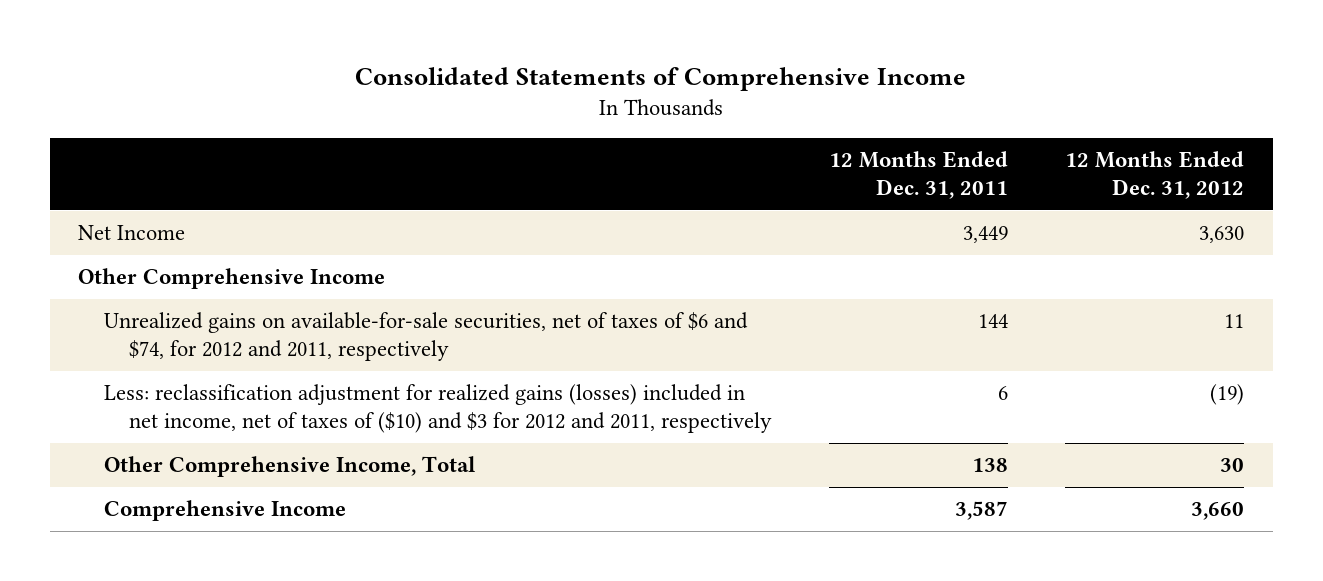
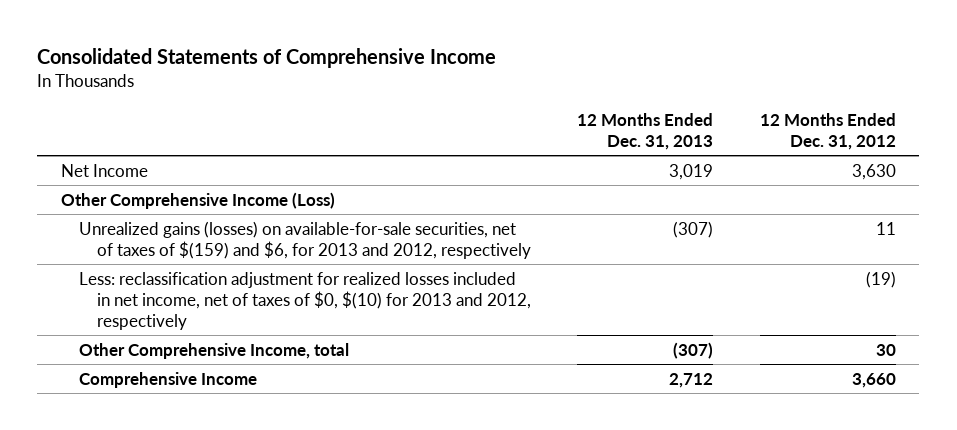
- | 12 Months Ended Dec. 31, 2011 | 12 Months Ended Dec. 31, 2012
+ | 12 Months Ended Dec. 31, 2013 | 12 Months Ended Dec. 31, 2012
- Other Comprehensive Income
- Unrealized gains on available-for-sale securities, net of taxes of $6 and $74, for 2012 and 2011, respectively | 144 | 11
- Less: reclassification adjustment for realized gains (losses) included in net income, net of taxes of ($10) and $3 for 2012 and 2011, respectively | 6 | (19)
- Other Comprehensive Income, Total | 138 | 30
+ Other Comprehensive Income (Loss)
+ Unrealized gains (losses) on available-for-sale securities, net of taxes of $(159) and $6, for 2013 and 2012, respectively | (307) | 11
+ Less: reclassification adjustment for realized losses included in net income, net of taxes of $0, $(10) for 2013 and 2012, respectively | | (19)
+ Other Comprehensive Income, total | (307) | 30

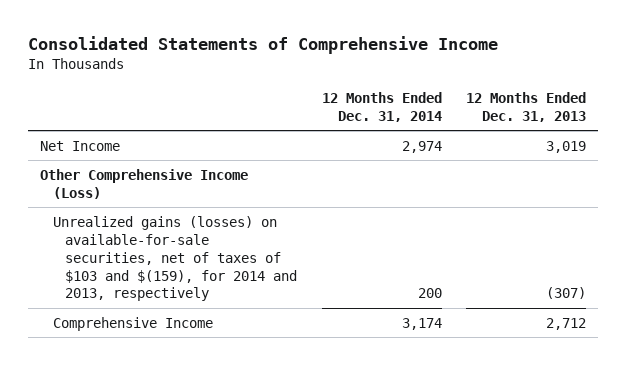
- | 12 Months Ended Dec. 31, 2013 | 12 Months Ended Dec. 31, 2012
+ | 12 Months Ended Dec. 31, 2014 | 12 Months Ended Dec. 31, 2013
- Unrealized gains (losses) on available-for-sale securities, net of taxes of $(159) and $6, for 2013 and 2012, respectively | (307) | 11
- Less: reclassification adjustment for realized losses included in net income, net of taxes of $0, $(10) for 2013 and 2012, respectively | | (19)
- Other Comprehensive Income, total | (307) | 30
+ Unrealized gains (losses) on available-for-sale securities, net of taxes of $103 and $(159), for 2014 and 2013, respectively | 200 | (307)

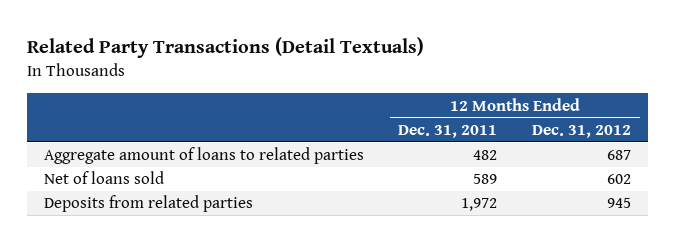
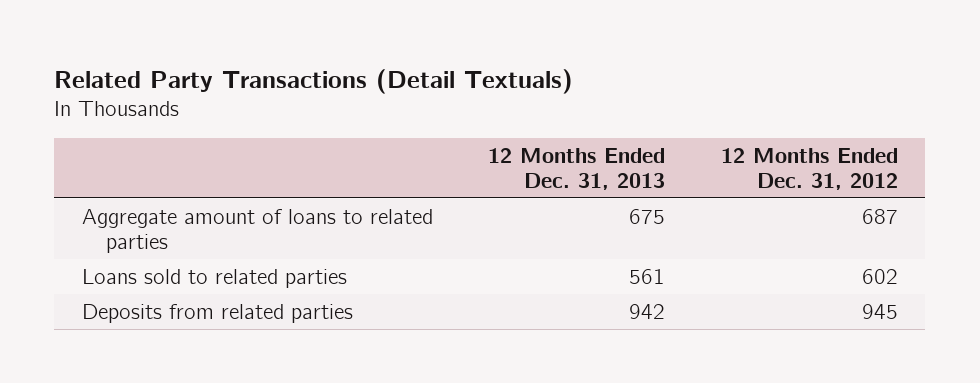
- | 12 Months Ended Dec. 31, 2011 | 12 Months Ended Dec. 31, 2012
+ | 12 Months Ended Dec. 31, 2013 | 12 Months Ended Dec. 31, 2012
- Net of loans sold | 589 | 602
+ Loans sold to related parties | 561 | 602

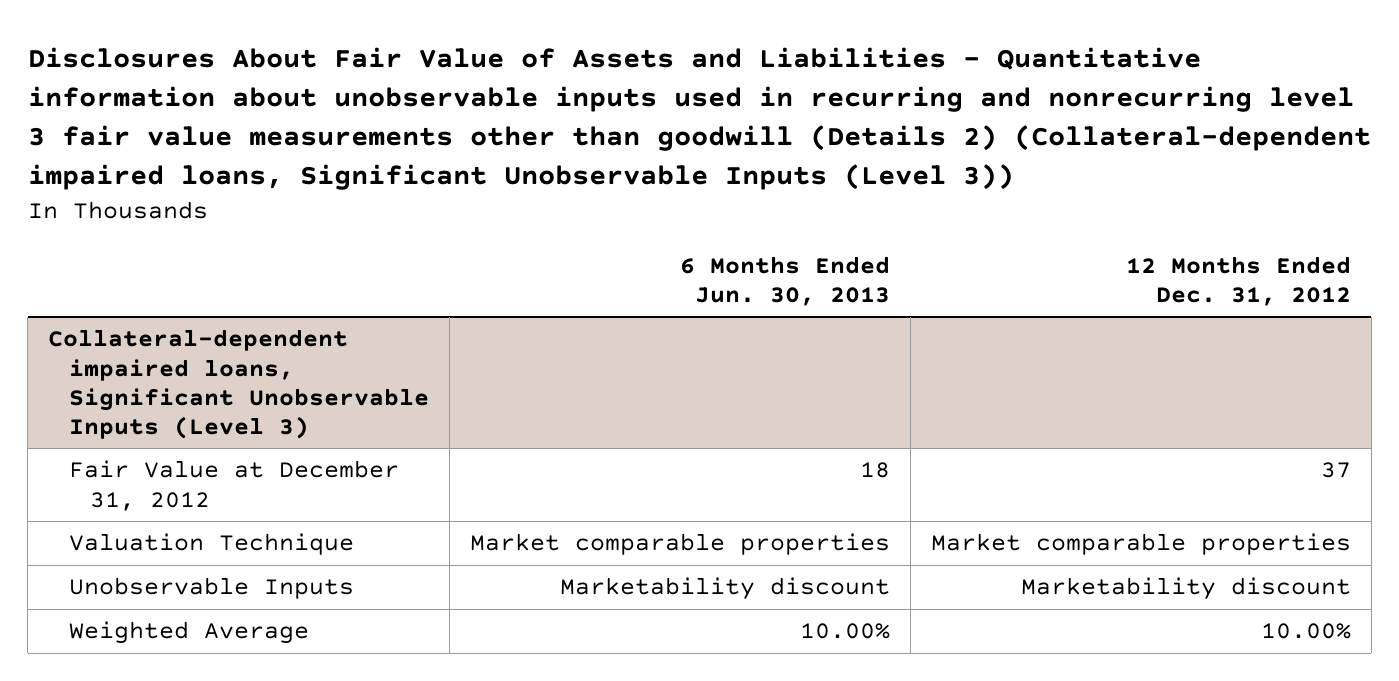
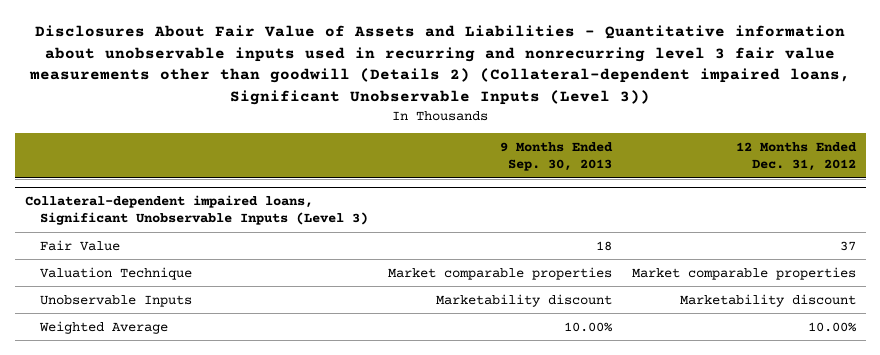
- | 6 Months Ended Jun. 30, 2013 | 12 Months Ended Dec. 31, 2012
+ | 9 Months Ended Sep. 30, 2013 | 12 Months Ended Dec. 31, 2012
@ Collateral-dependent impaired loans, Significant Unobservable Inputs (Level 3)
- Fair Value at December 31, 2012 | 18 | 37
+ Fair Value | 18 | 37

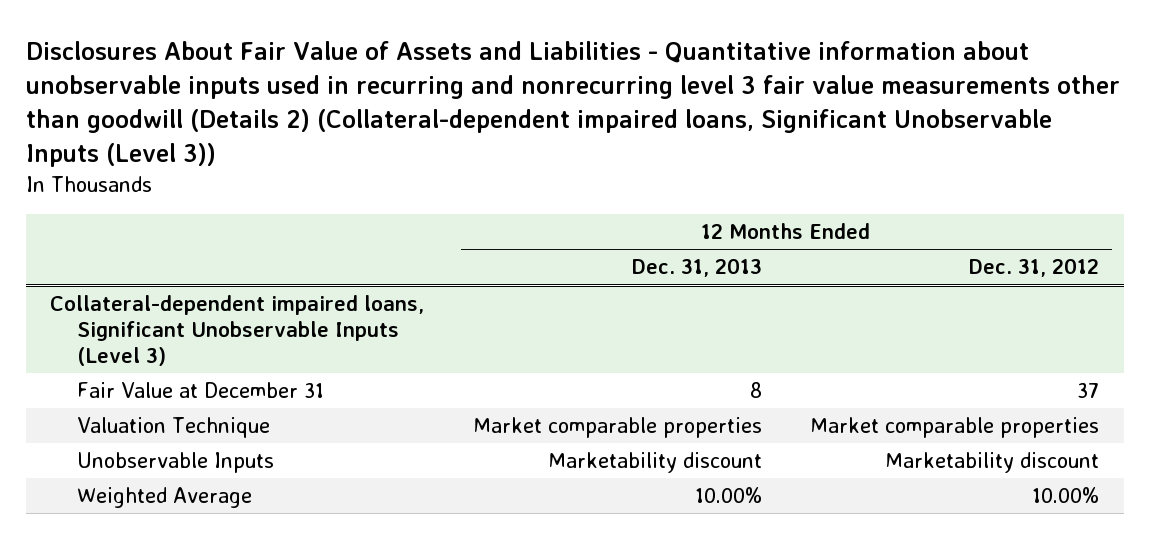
- | 9 Months Ended Sep. 30, 2013 | 12 Months Ended Dec. 31, 2012
+ | 12 Months Ended Dec. 31, 2013 | 12 Months Ended Dec. 31, 2012
@ Collateral-dependent impaired loans, Significant Unobservable Inputs (Level 3)
- Fair Value | 18 | 37
+ Fair Value at December 31 | 8 | 37

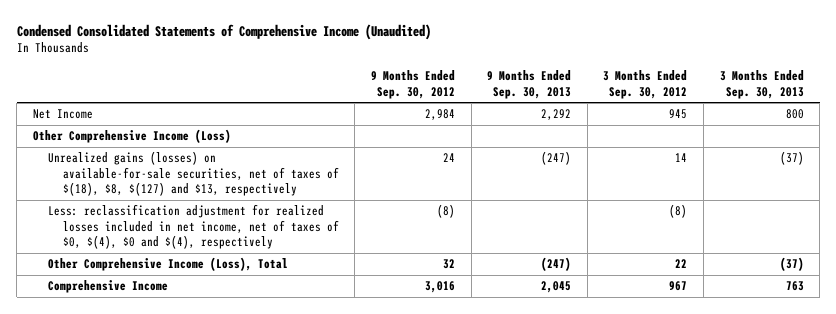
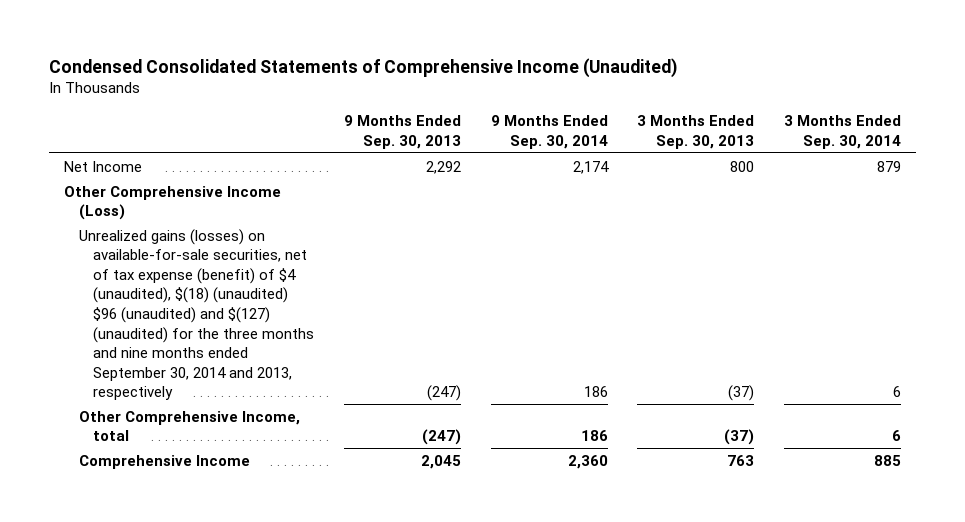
- | 9 Months Ended Sep. 30, 2012 | 9 Months Ended Sep. 30, 2013 | 3 Months Ended Sep. 30, 2012 | 3 Months Ended Sep. 30, 2013
+ | 9 Months Ended Sep. 30, 2013 | 9 Months Ended Sep. 30, 2014 | 3 Months Ended Sep. 30, 2013 | 3 Months Ended Sep. 30, 2014
- Unrealized gains (losses) on available-for-sale securities, net of taxes of $(18), $8, $(127) and $13, respectively | 24 | (247) | 14 | (37)
- Less: reclassification adjustment for realized losses included in net income, net of taxes of $0, $(4), $0 and $(4), respectively | (8) | | (8) |
- Other Comprehensive Income (Loss), Total | 32 | (247) | 22 | (37)
+ Unrealized gains (losses) on available-for-sale securities, net of tax expense (benefit) of $4 (unaudited), $(18) (unaudited) $96 (unaudited) and $(127) (unaudited) for the three months and nine months ended September 30, 2014 and 2013, respectively | (247) | 186 | (37) | 6
+ Other Comprehensive Income, total | (247) | 186 | (37) | 6

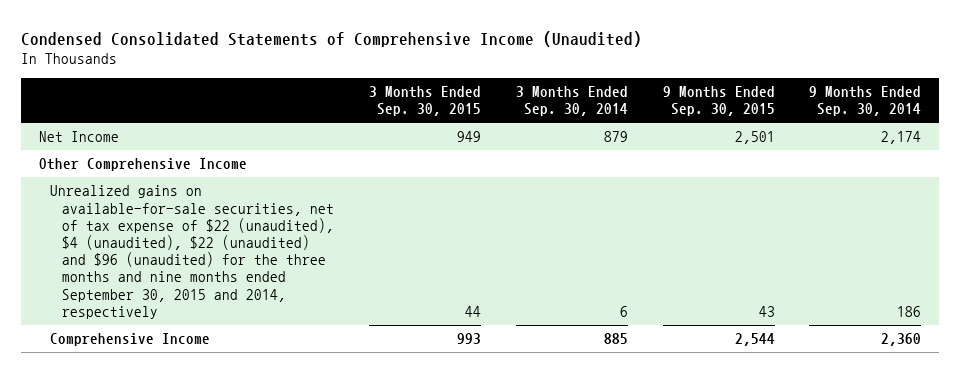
- | 9 Months Ended Sep. 30, 2013 | 9 Months Ended Sep. 30, 2014 | 3 Months Ended Sep. 30, 2013 | 3 Months Ended Sep. 30, 2014
+ | 3 Months Ended Sep. 30, 2015 | 3 Months Ended Sep. 30, 2014 | 9 Months Ended Sep. 30, 2015 | 9 Months Ended Sep. 30, 2014
- Other Comprehensive Income (Loss)
- Unrealized gains (losses) on available-for-sale securities, net of tax expense (benefit) of $4 (unaudited), $(18) (unaudited) $96 (unaudited) and $(127) (unaudited) for the three months and nine months ended September 30, 2014 and 2013, respectively | (247) | 186 | (37) | 6
- Other Comprehensive Income, total | (247) | 186 | (37) | 6
+ Other Comprehensive Income
+ Unrealized gains on available-for-sale securities, net of tax expense of $22 (unaudited), $4 (unaudited), $22 (unaudited) and $96 (unaudited) for the three months and nine months ended September 30, 2015 and 2014, respectively | 44 | 6 | 43 | 186

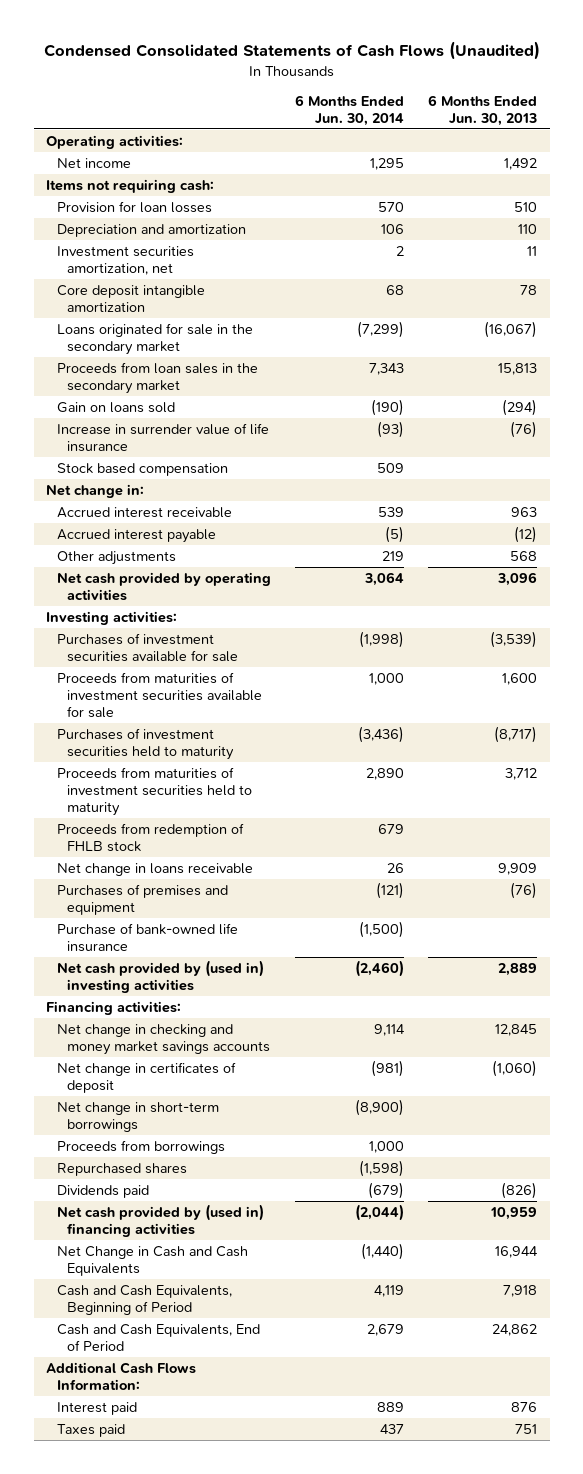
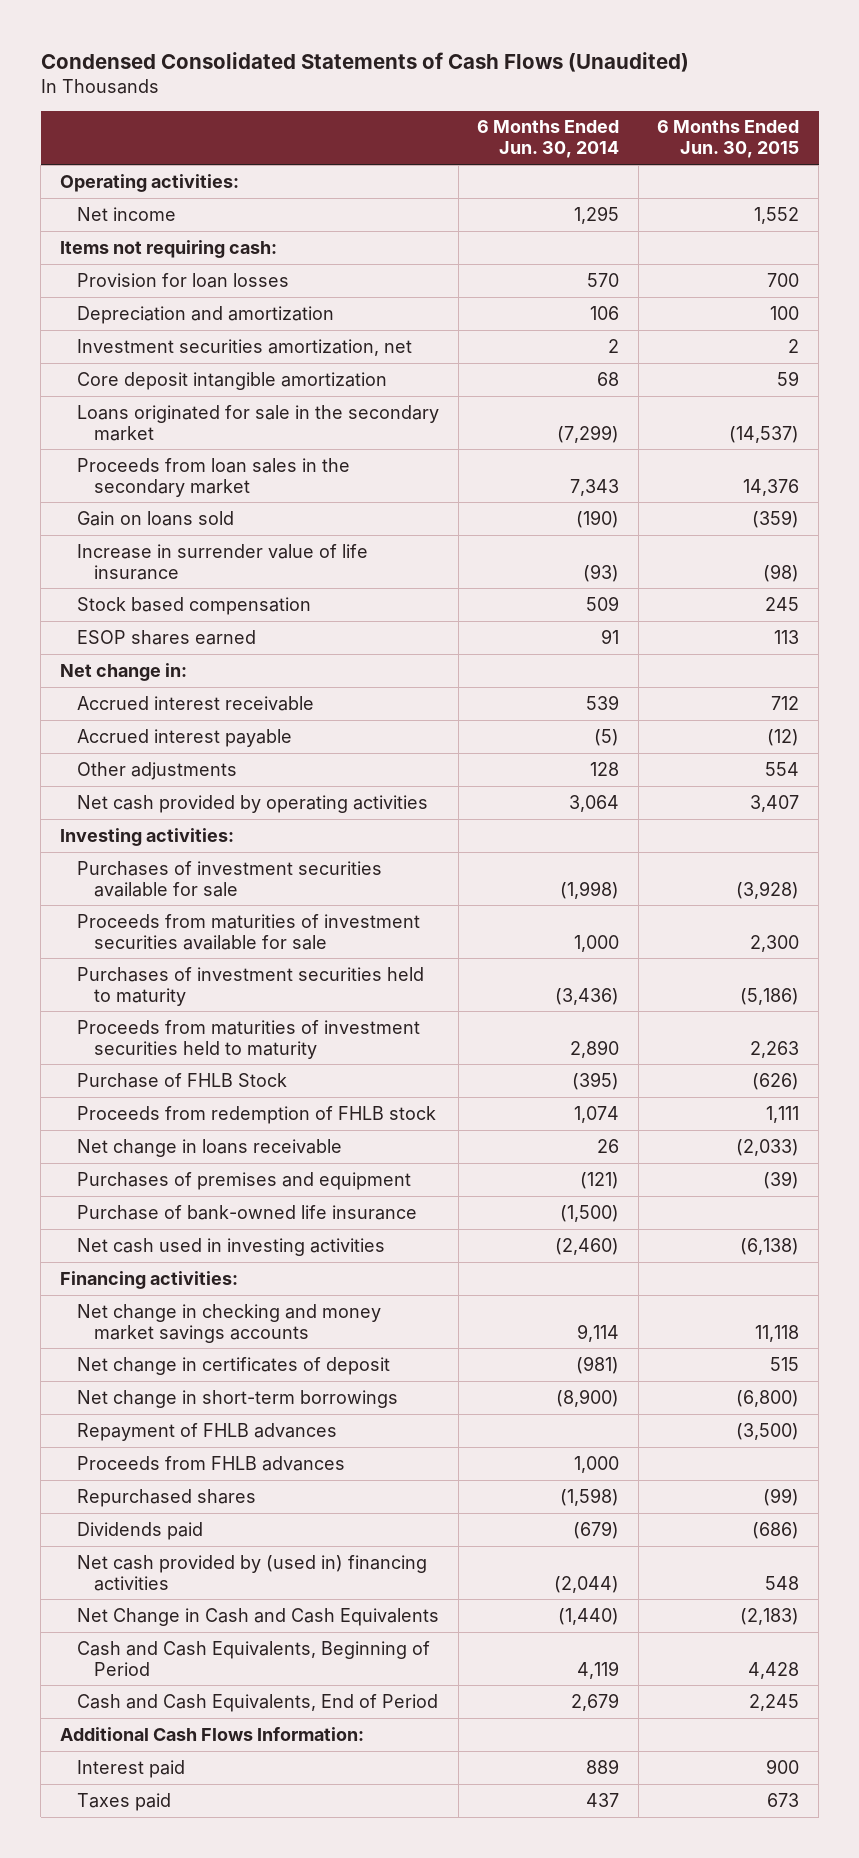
- | 6 Months Ended Jun. 30, 2014 | 6 Months Ended Jun. 30, 2013
+ | 6 Months Ended Jun. 30, 2014 | 6 Months Ended Jun. 30, 2015
+ ESOP shares earned | 91 | 113
- Other adjustments | 219 | 568
+ Other adjustments | 128 | 554
- Proceeds from redemption of FHLB stock | 679 |
+ Purchase of FHLB Stock | (395) | (626)
+ Proceeds from redemption of FHLB stock | 1,074 | 1,111
- Net cash provided by (used in) investing activities | (2,460) | 2,889
+ Net cash used in investing activities | (2,460) | (6,138)
- Proceeds from borrowings | 1,000 |
+ Repayment of FHLB advances | | (3,500)
+ Proceeds from FHLB advances | 1,000 |

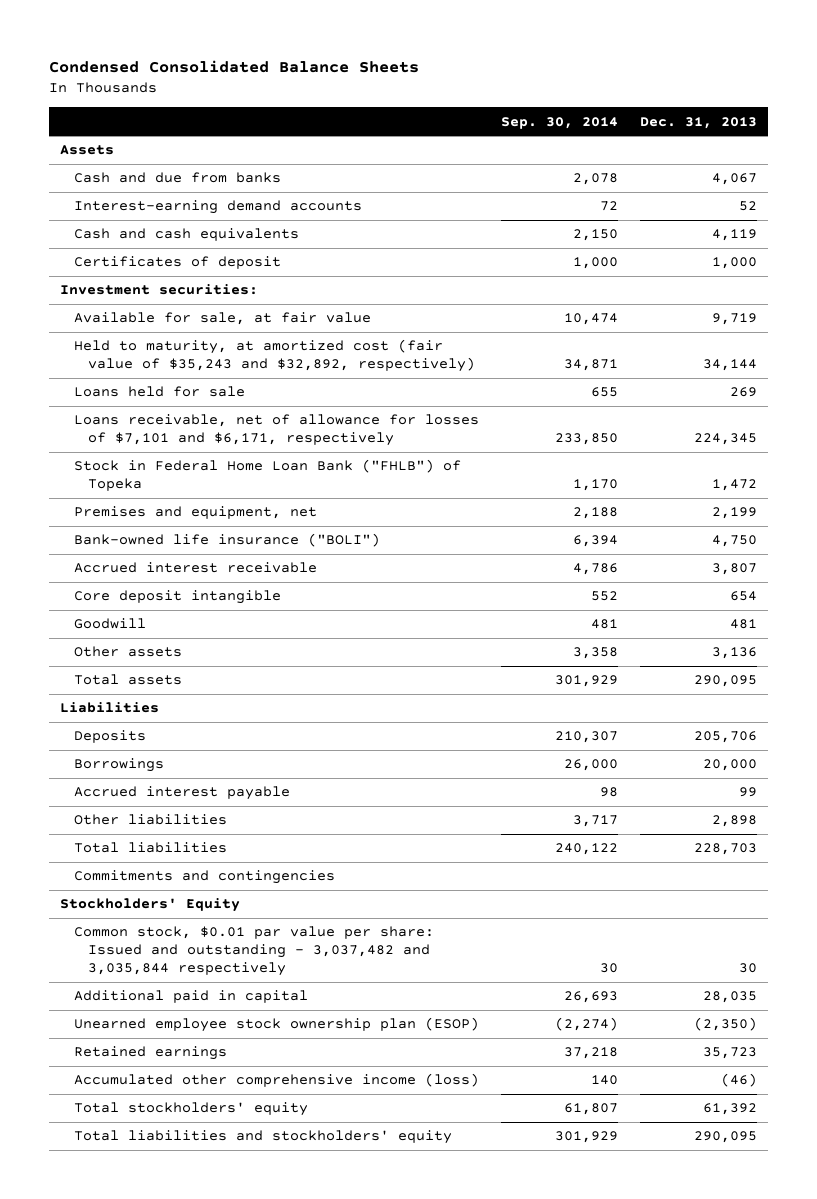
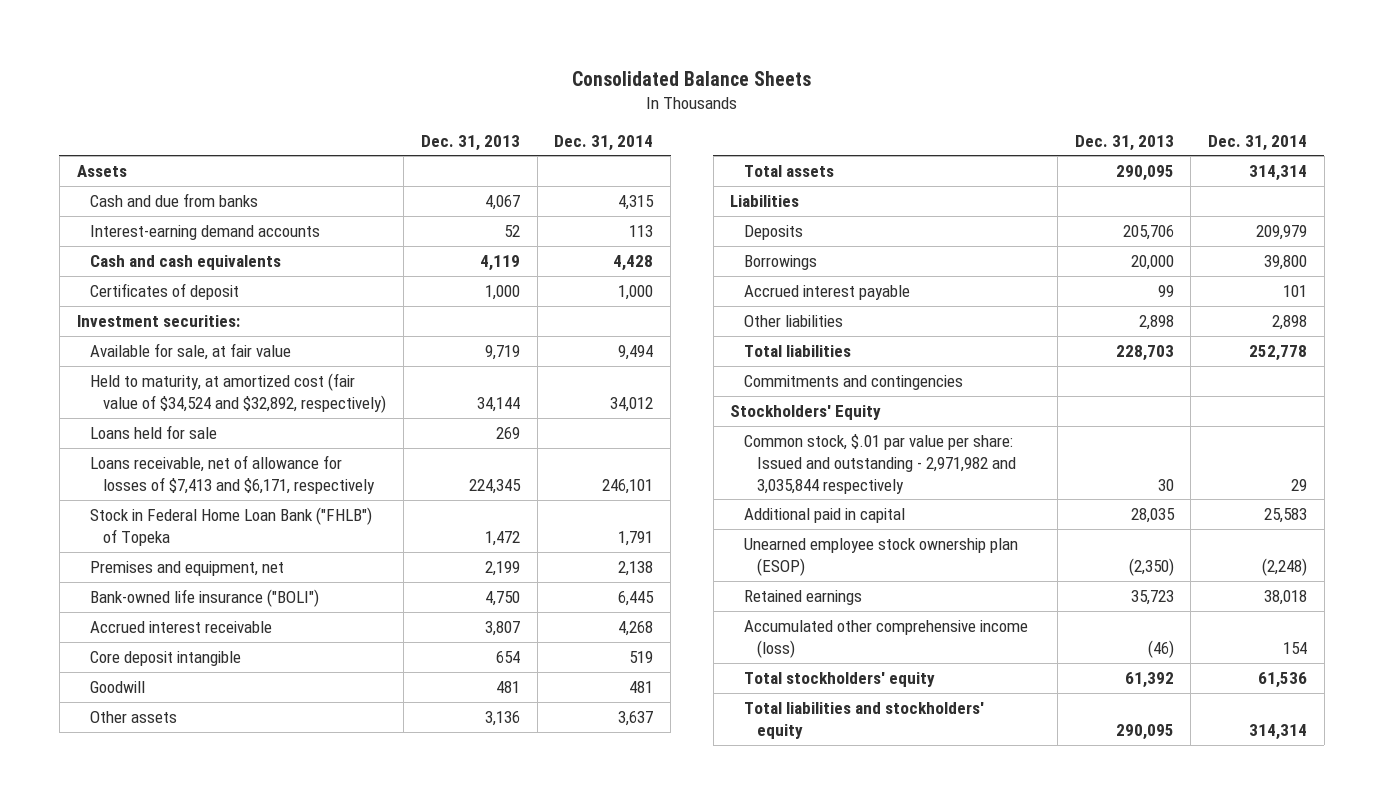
- Condensed Consolidated Balance Sheets
+ Consolidated Balance Sheets
- | Sep. 30, 2014 | Dec. 31, 2013
+ | Dec. 31, 2013 | Dec. 31, 2014
- Held to maturity, at amortized cost (fair value of $35,243 and $32,892, respectively) | 34,871 | 34,144
+ Held to maturity, at amortized cost (fair value of $34,524 and $32,892, respectively) | 34,144 | 34,012
- Loans receivable, net of allowance for losses of $7,101 and $6,171, respectively | 233,850 | 224,345
+ Loans receivable, net of allowance for losses of $7,413 and $6,171, respectively | 224,345 | 246,101
- Common stock, $0.01 par value per share: Issued and outstanding - 3,037,482 and 3,035,844 respectively | 30 | 30
+ Common stock, $.01 par value per share: Issued and outstanding - 2,971,982 and 3,035,844 respectively | 30 | 29

